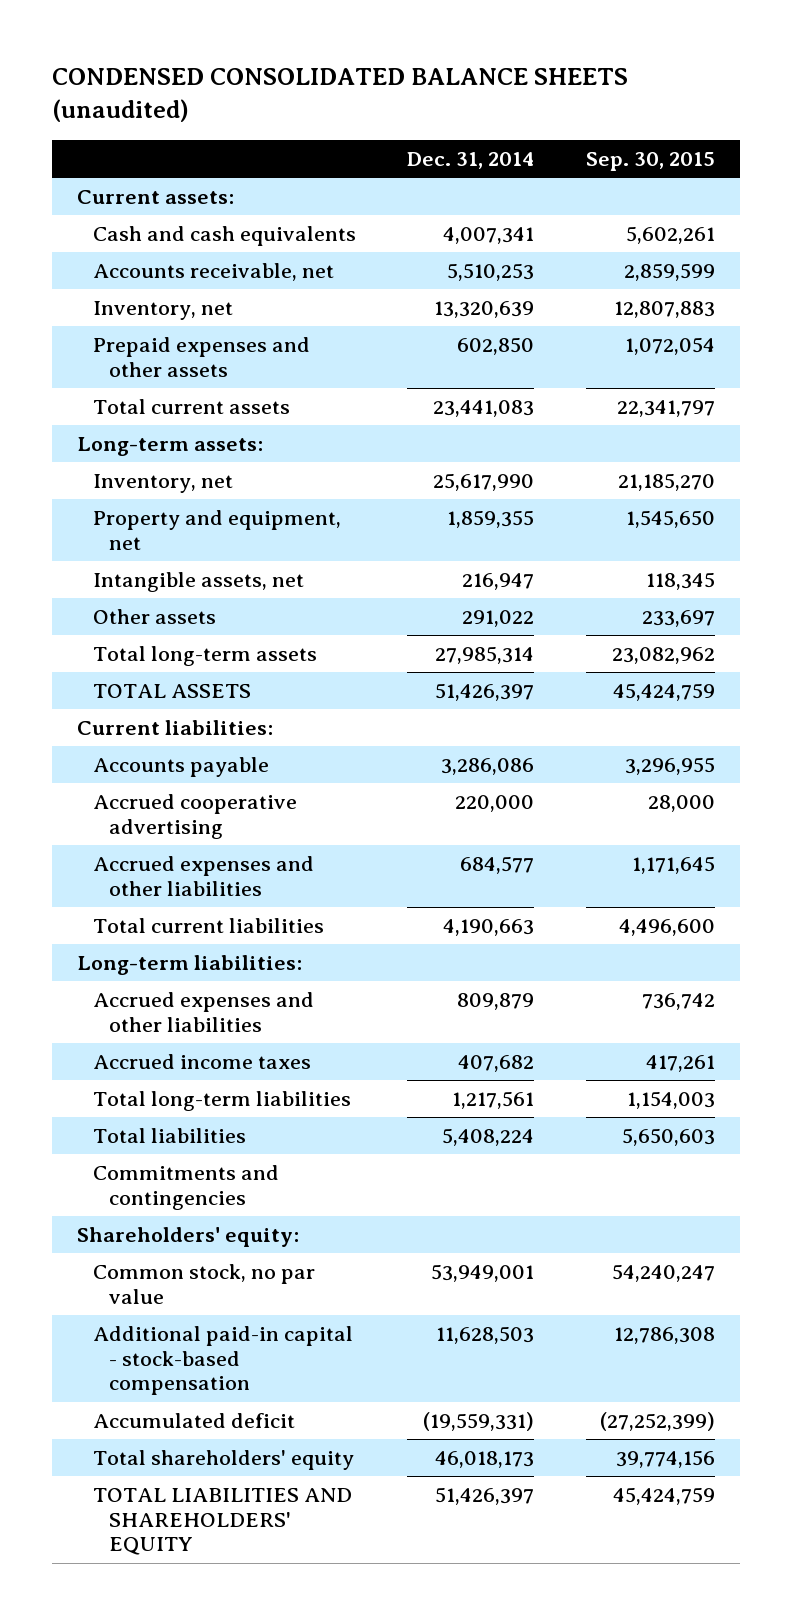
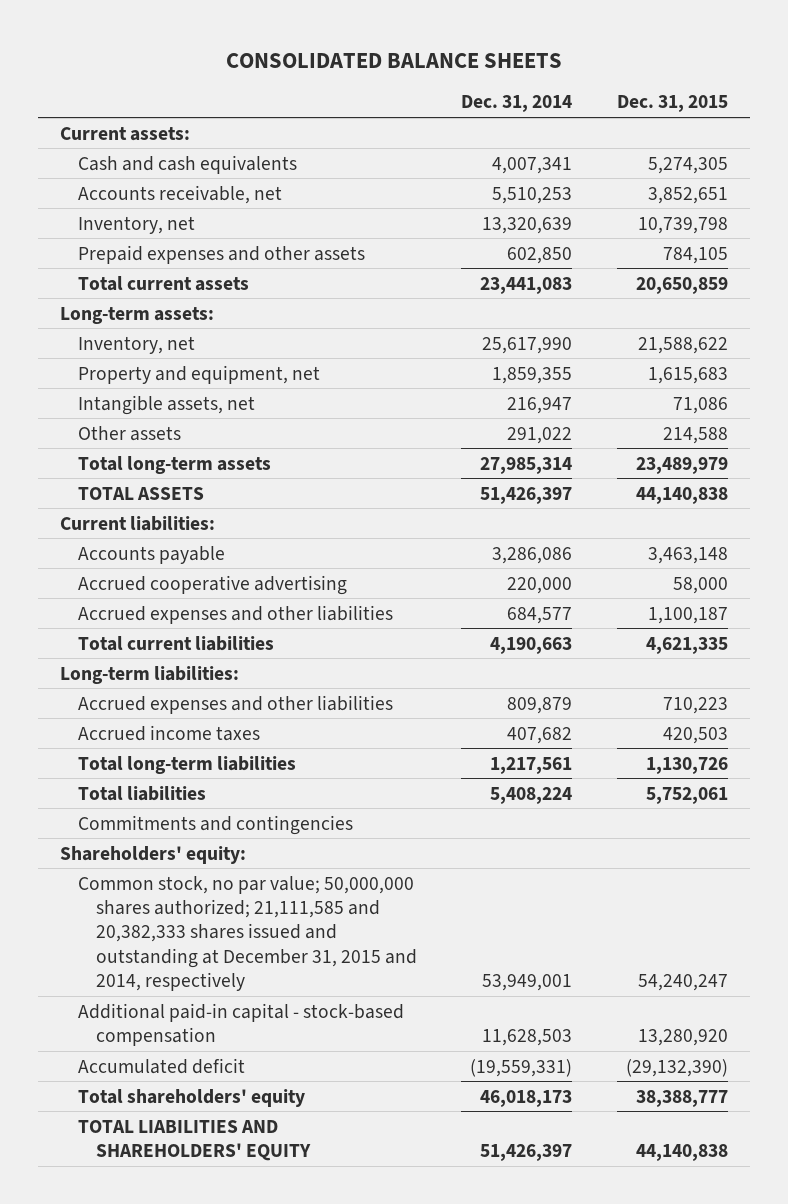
- CONDENSED CONSOLIDATED BALANCE SHEETS (unaudited)
+ CONSOLIDATED BALANCE SHEETS
- | Dec. 31, 2014 | Sep. 30, 2015
+ | Dec. 31, 2014 | Dec. 31, 2015
- Common stock, no par value | 53,949,001 | 54,240,247
+ Common stock, no par value; 50,000,000 shares authorized; 21,111,585 and 20,382,333 shares issued and outstanding at December 31, 2015 and 2014, respectively | 53,949,001 | 54,240,247

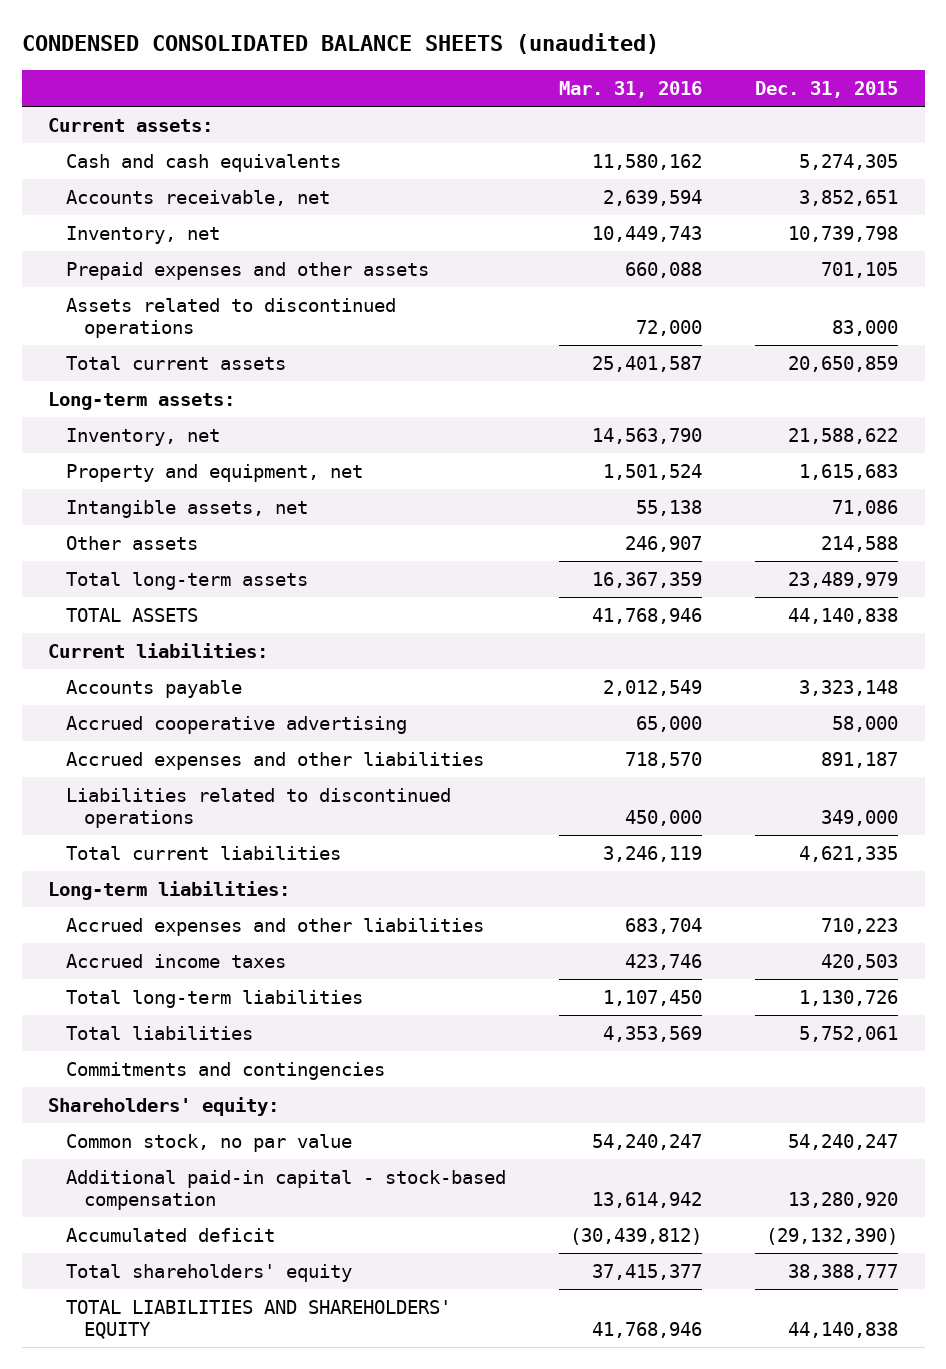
- CONSOLIDATED BALANCE SHEETS
+ CONDENSED CONSOLIDATED BALANCE SHEETS (unaudited)
- | Dec. 31, 2014 | Dec. 31, 2015
+ | Mar. 31, 2016 | Dec. 31, 2015
- Prepaid expenses and other assets | 602,850 | 784,105
+ Prepaid expenses and other assets | 660,088 | 701,105
+ Assets related to discontinued operations | 72,000 | 83,000
- Accounts payable | 3,286,086 | 3,463,148
+ Accounts payable | 2,012,549 | 3,323,148
- Accrued expenses and other liabilities | 684,577 | 1,100,187
+ Accrued expenses and other liabilities | 718,570 | 891,187
+ Liabilities related to discontinued operations | 450,000 | 349,000
- Common stock, no par value; 50,000,000 shares authorized; 21,111,585 and 20,382,333 shares issued and outstanding at December 31, 2015 and 2014, respectively | 53,949,001 | 54,240,247
+ Common stock, no par value | 54,240,247 | 54,240,247

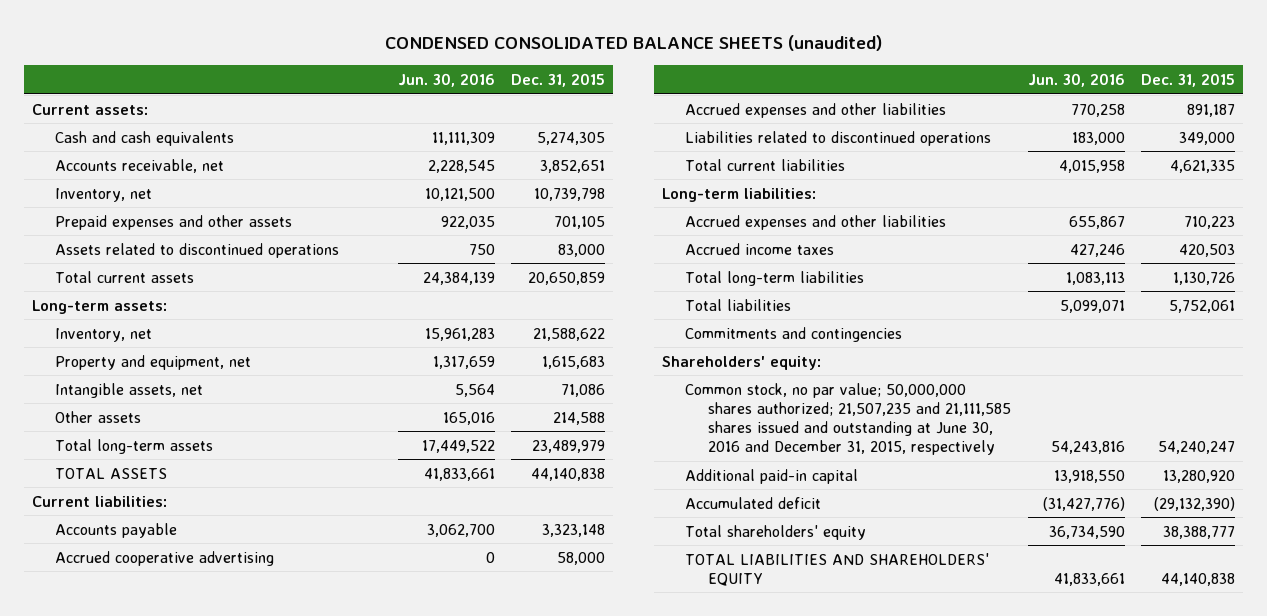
- | Mar. 31, 2016 | Dec. 31, 2015
+ | Jun. 30, 2016 | Dec. 31, 2015
- Common stock, no par value | 54,240,247 | 54,240,247
- Additional paid-in capital - stock-based compensation | 13,614,942 | 13,280,920
+ Common stock, no par value; 50,000,000 shares authorized; 21,507,235 and 21,111,585 shares issued and outstanding at June 30, 2016 and December 31, 2015, respectively | 54,243,816 | 54,240,247
+ Additional paid-in capital | 13,918,550 | 13,280,920

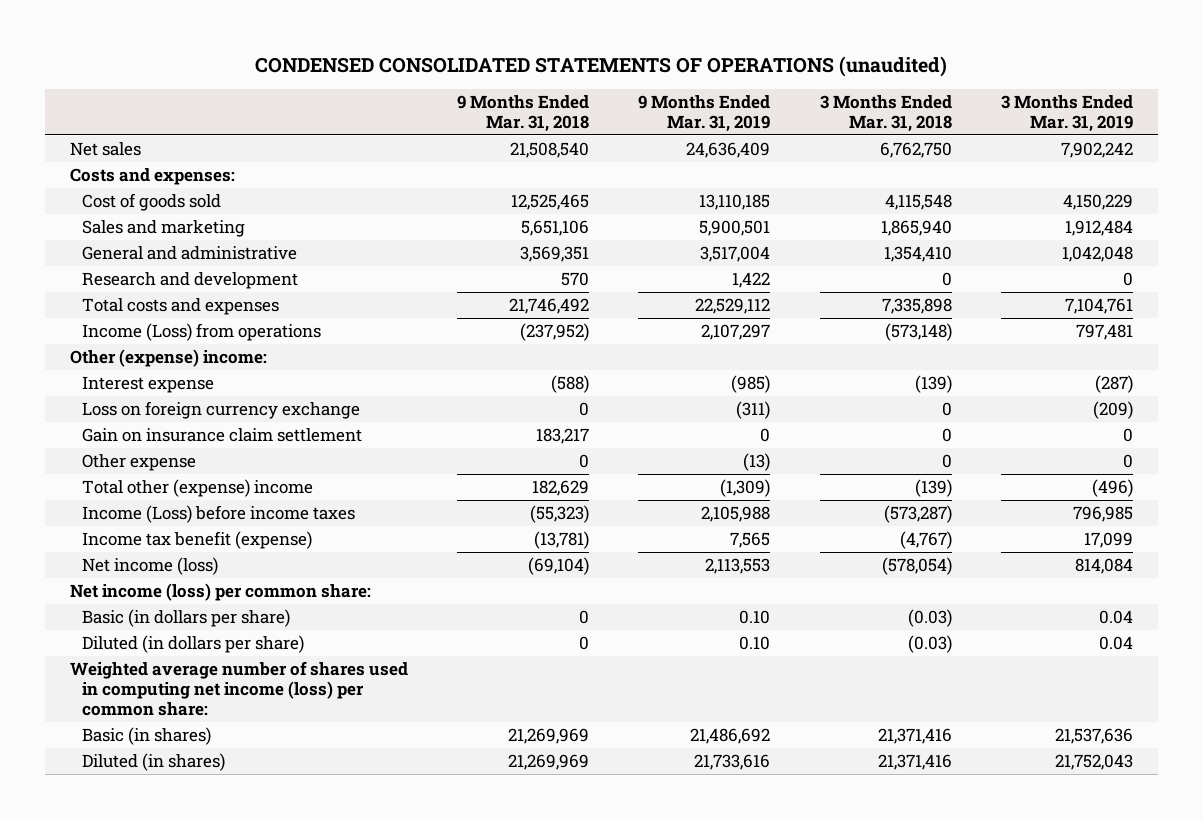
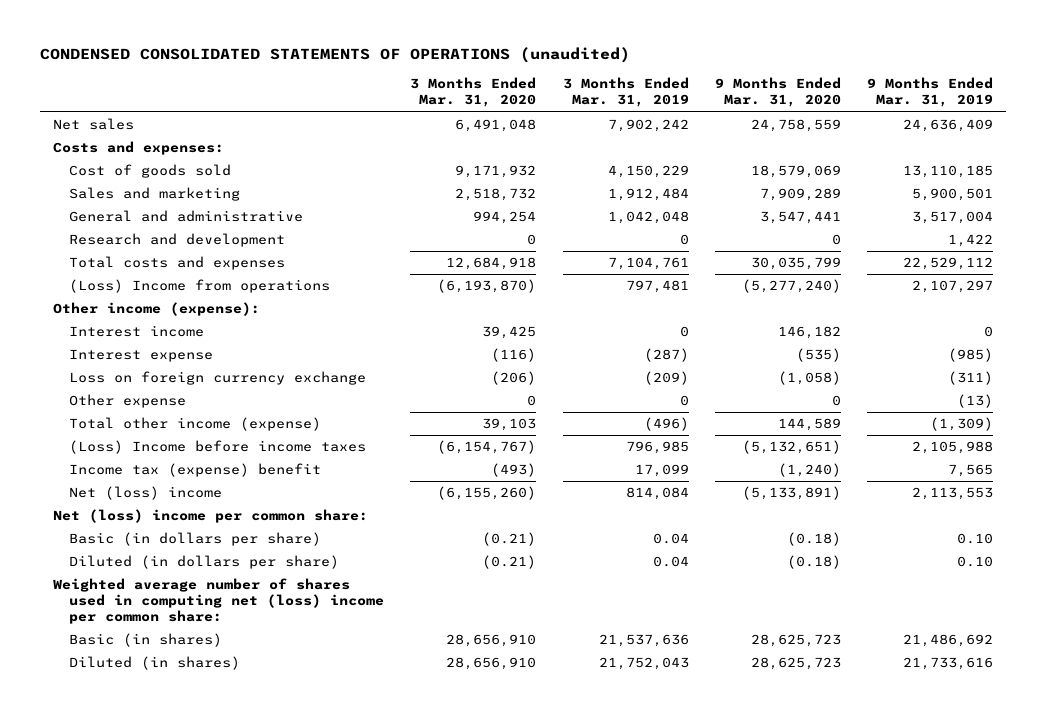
- | 9 Months Ended Mar. 31, 2018 | 9 Months Ended Mar. 31, 2019 | 3 Months Ended Mar. 31, 2018 | 3 Months Ended Mar. 31, 2019
+ | 3 Months Ended Mar. 31, 2020 | 3 Months Ended Mar. 31, 2019 | 9 Months Ended Mar. 31, 2020 | 9 Months Ended Mar. 31, 2019
- Income (Loss) from operations | (237,952) | 2,107,297 | (573,148) | 797,481
- Other (expense) income:
+ (Loss) Income from operations | (6,193,870) | 797,481 | (5,277,240) | 2,107,297
+ Other income (expense):
+ Interest income | 39,425 | 0 | 146,182 | 0
- Gain on insurance claim settlement | 183,217 | 0 | 0 | 0
- Total other (expense) income | 182,629 | (1,309) | (139) | (496)
- Income (Loss) before income taxes | (55,323) | 2,105,988 | (573,287) | 796,985
- Income tax benefit (expense) | (13,781) | 7,565 | (4,767) | 17,099
- Net income (loss) | (69,104) | 2,113,553 | (578,054) | 814,084
- Net income (loss) per common share:
+ Total other income (expense) | 39,103 | (496) | 144,589 | (1,309)
+ (Loss) Income before income taxes | (6,154,767) | 796,985 | (5,132,651) | 2,105,988
+ Income tax (expense) benefit | (493) | 17,099 | (1,240) | 7,565
+ Net (loss) income | (6,155,260) | 814,084 | (5,133,891) | 2,113,553
+ Net (loss) income per common share:
- Weighted average number of shares used in computing net income (loss) per common share:
+ Weighted average number of shares used in computing net (loss) income per common share:

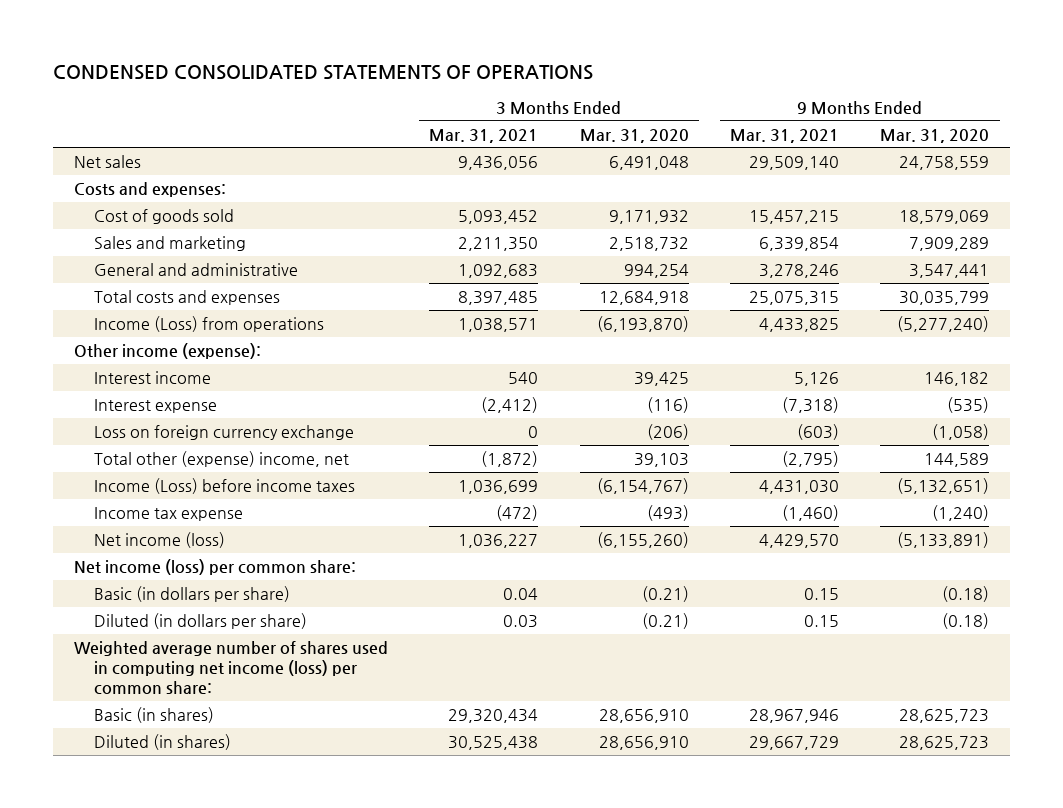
- CONDENSED CONSOLIDATED STATEMENTS OF OPERATIONS (unaudited)
+ CONDENSED CONSOLIDATED STATEMENTS OF OPERATIONS
- | 3 Months Ended Mar. 31, 2020 | 3 Months Ended Mar. 31, 2019 | 9 Months Ended Mar. 31, 2020 | 9 Months Ended Mar. 31, 2019
+ | 3 Months Ended Mar. 31, 2021 | 3 Months Ended Mar. 31, 2020 | 9 Months Ended Mar. 31, 2021 | 9 Months Ended Mar. 31, 2020
- Research and development | 0 | 0 | 0 | 1,422
- (Loss) Income from operations | (6,193,870) | 797,481 | (5,277,240) | 2,107,297
+ Income (Loss) from operations | 1,038,571 | (6,193,870) | 4,433,825 | (5,277,240)
- Other expense | 0 | 0 | 0 | (13)
- Total other income (expense) | 39,103 | (496) | 144,589 | (1,309)
- (Loss) Income before income taxes | (6,154,767) | 796,985 | (5,132,651) | 2,105,988
- Income tax (expense) benefit | (493) | 17,099 | (1,240) | 7,565
- Net (loss) income | (6,155,260) | 814,084 | (5,133,891) | 2,113,553
- Net (loss) income per common share:
+ Total other (expense) income, net | (1,872) | 39,103 | (2,795) | 144,589
+ Income (Loss) before income taxes | 1,036,699 | (6,154,767) | 4,431,030 | (5,132,651)
+ Income tax expense | (472) | (493) | (1,460) | (1,240)
+ Net income (loss) | 1,036,227 | (6,155,260) | 4,429,570 | (5,133,891)
+ Net income (loss) per common share:
- Weighted average number of shares used in computing net (loss) income per common share:
+ Weighted average number of shares used in computing net income (loss) per common share:

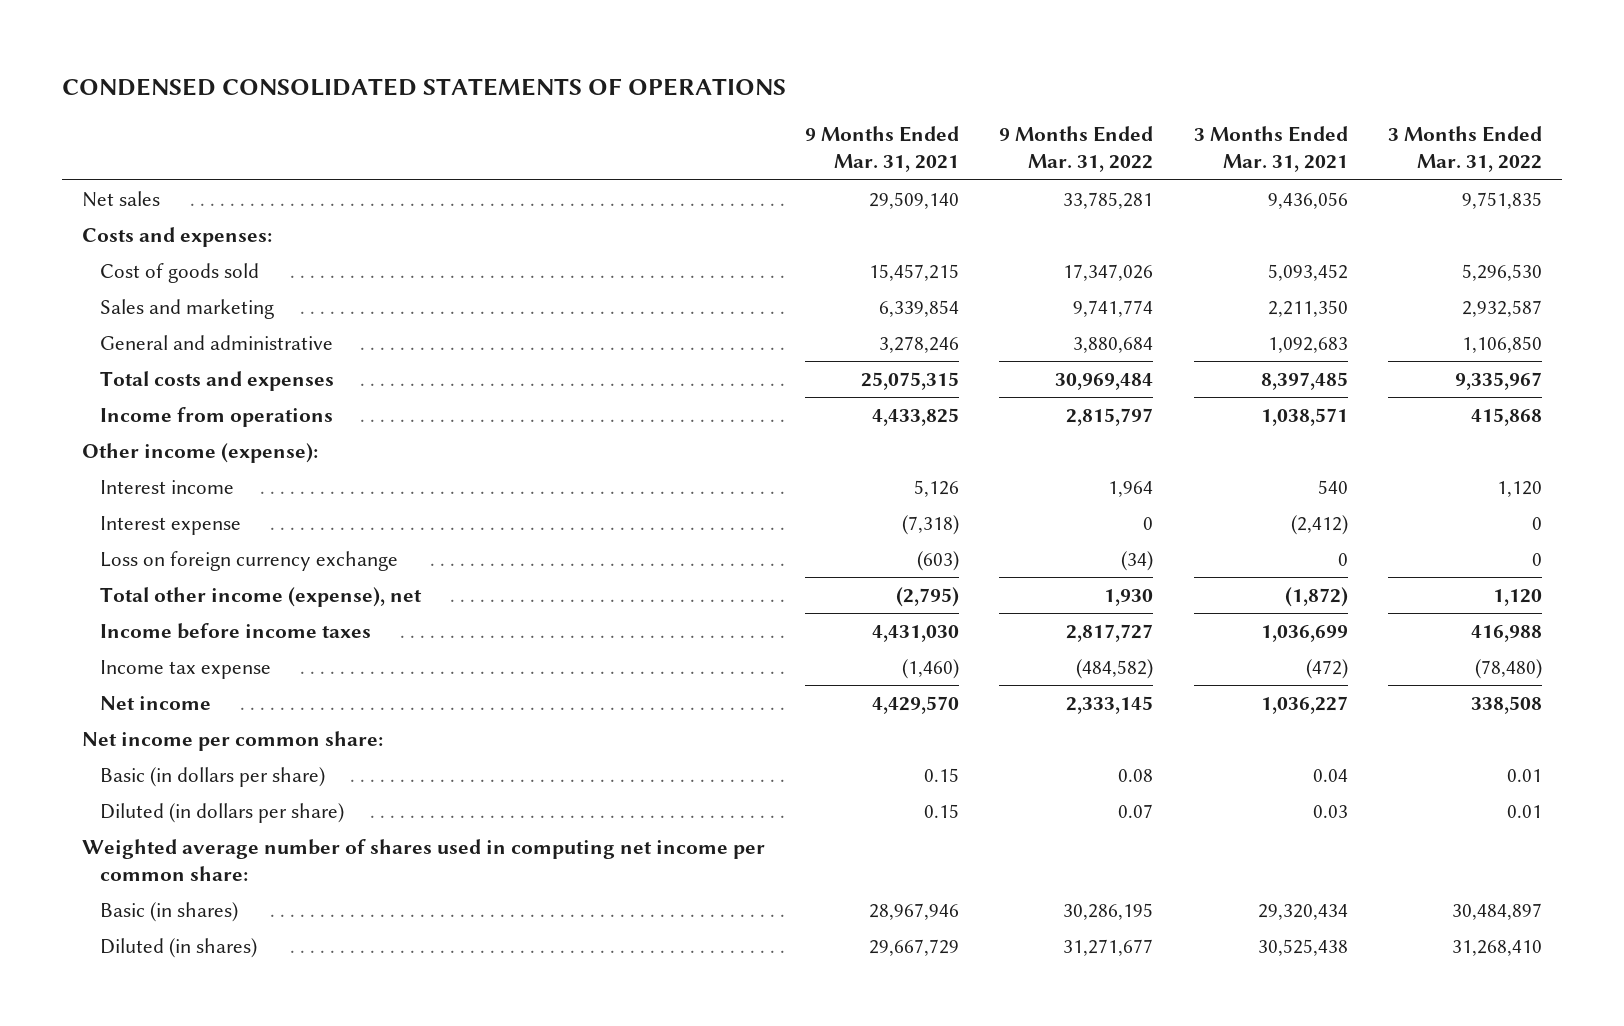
- | 3 Months Ended Mar. 31, 2021 | 3 Months Ended Mar. 31, 2020 | 9 Months Ended Mar. 31, 2021 | 9 Months Ended Mar. 31, 2020
+ | 9 Months Ended Mar. 31, 2021 | 9 Months Ended Mar. 31, 2022 | 3 Months Ended Mar. 31, 2021 | 3 Months Ended Mar. 31, 2022
- Income (Loss) from operations | 1,038,571 | (6,193,870) | 4,433,825 | (5,277,240)
+ Income from operations | 4,433,825 | 2,815,797 | 1,038,571 | 415,868
- Total other (expense) income, net | (1,872) | 39,103 | (2,795) | 144,589
- Income (Loss) before income taxes | 1,036,699 | (6,154,767) | 4,431,030 | (5,132,651)
+ Total other income (expense), net | (2,795) | 1,930 | (1,872) | 1,120
+ Income before income taxes | 4,431,030 | 2,817,727 | 1,036,699 | 416,988
- Net income (loss) | 1,036,227 | (6,155,260) | 4,429,570 | (5,133,891)
- Net income (loss) per common share:
+ Net income | 4,429,570 | 2,333,145 | 1,036,227 | 338,508
+ Net income per common share:
- Weighted average number of shares used in computing net income (loss) per common share:
+ Weighted average number of shares used in computing net income per common share:

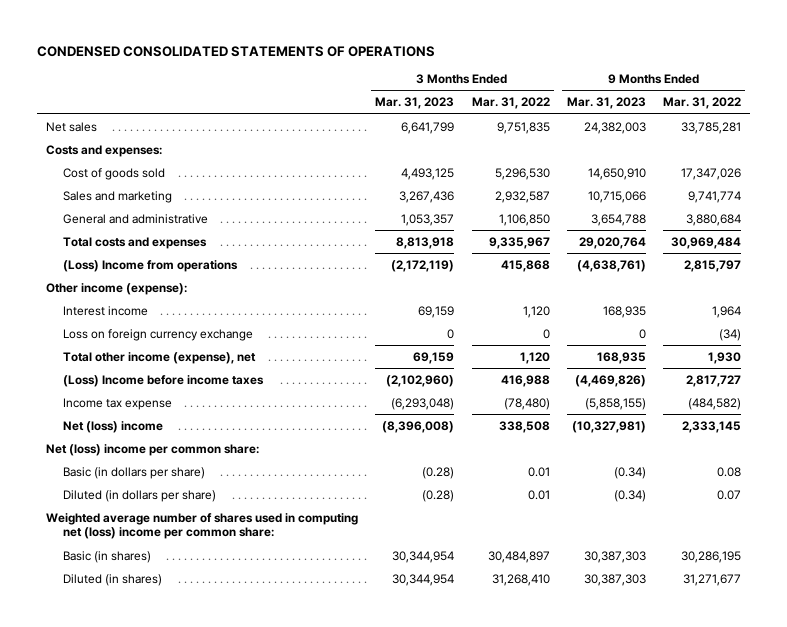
- | 9 Months Ended Mar. 31, 2021 | 9 Months Ended Mar. 31, 2022 | 3 Months Ended Mar. 31, 2021 | 3 Months Ended Mar. 31, 2022
+ | 3 Months Ended Mar. 31, 2023 | 3 Months Ended Mar. 31, 2022 | 9 Months Ended Mar. 31, 2023 | 9 Months Ended Mar. 31, 2022
- Income from operations | 4,433,825 | 2,815,797 | 1,038,571 | 415,868
+ (Loss) Income from operations | (2,172,119) | 415,868 | (4,638,761) | 2,815,797
- Interest expense | (7,318) | 0 | (2,412) | 0
- Income before income taxes | 4,431,030 | 2,817,727 | 1,036,699 | 416,988
+ (Loss) Income before income taxes | (2,102,960) | 416,988 | (4,469,826) | 2,817,727
- Net income | 4,429,570 | 2,333,145 | 1,036,227 | 338,508
- Net income per common share:
+ Net (loss) income | (8,396,008) | 338,508 | (10,327,981) | 2,333,145
+ Net (loss) income per common share:
- Weighted average number of shares used in computing net income per common share:
+ Weighted average number of shares used in computing net (loss) income per common share:

